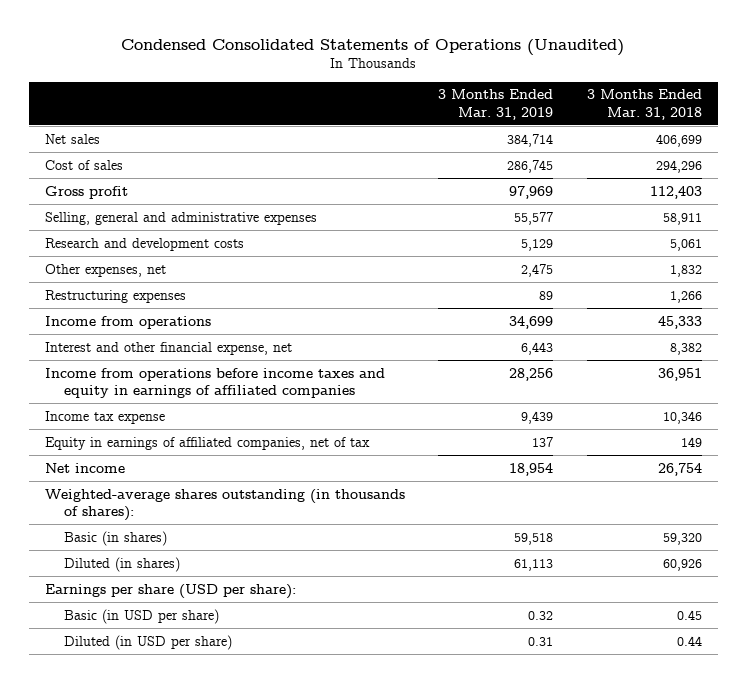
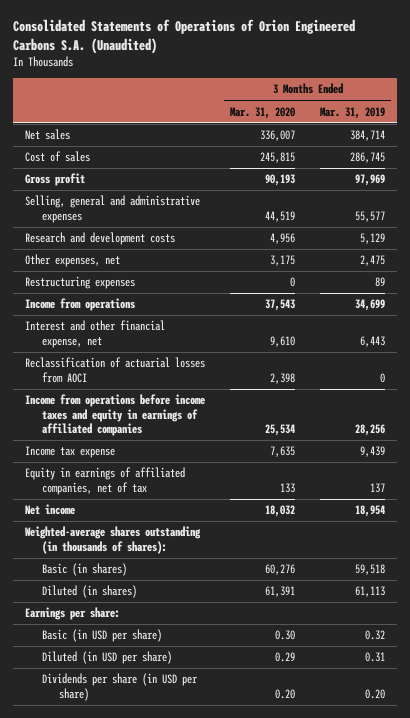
- Condensed Consolidated Statements of Operations (Unaudited)
+ Consolidated Statements of Operations of Orion Engineered Carbons S.A. (Unaudited)
- | 3 Months Ended Mar. 31, 2019 | 3 Months Ended Mar. 31, 2018
+ | 3 Months Ended Mar. 31, 2020 | 3 Months Ended Mar. 31, 2019
+ Reclassification of actuarial losses from AOCI | 2,398 | 0
- Earnings per share (USD per share):
+ Earnings per share:
+ Dividends per share (in USD per share) | 0.20 | 0.20

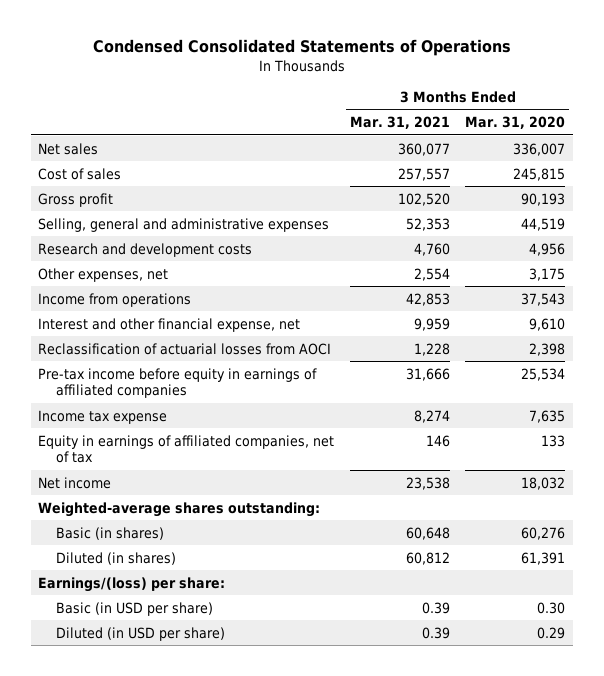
- Consolidated Statements of Operations of Orion Engineered Carbons S.A. (Unaudited)
+ Condensed Consolidated Statements of Operations
- | 3 Months Ended Mar. 31, 2020 | 3 Months Ended Mar. 31, 2019
+ | 3 Months Ended Mar. 31, 2021 | 3 Months Ended Mar. 31, 2020
- Restructuring expenses | 0 | 89
- Income from operations before income taxes and equity in earnings of affiliated companies | 25,534 | 28,256
+ Pre-tax income before equity in earnings of affiliated companies | 31,666 | 25,534
- Weighted-average shares outstanding (in thousands of shares):
+ Weighted-average shares outstanding:
- Earnings per share:
+ Earnings/(loss) per share:
- Dividends per share (in USD per share) | 0.20 | 0.20

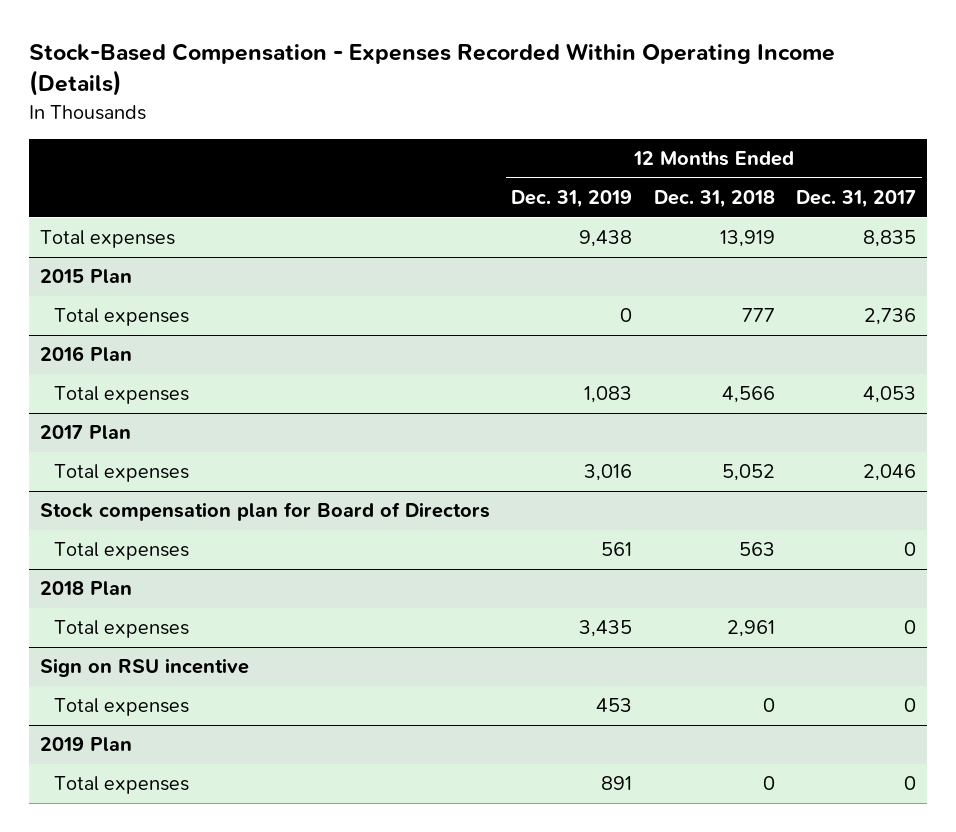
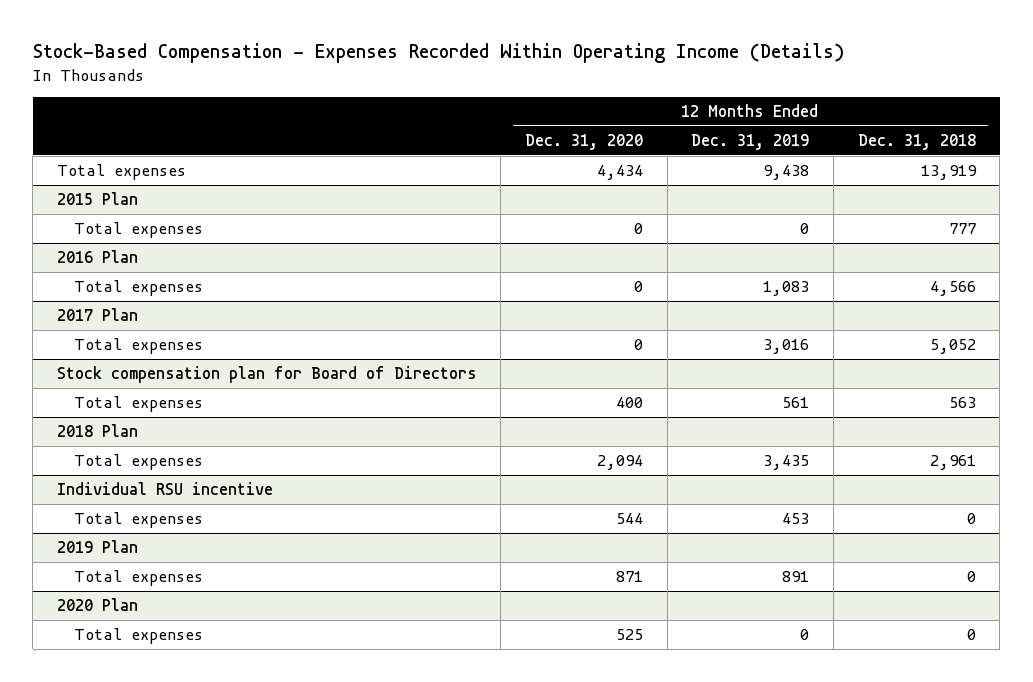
- | 12 Months Ended Dec. 31, 2019 | 12 Months Ended Dec. 31, 2018 | 12 Months Ended Dec. 31, 2017
+ | 12 Months Ended Dec. 31, 2020 | 12 Months Ended Dec. 31, 2019 | 12 Months Ended Dec. 31, 2018
- Sign on RSU incentive
+ Individual RSU incentive
+ 2020 Plan
+ Total expenses | 525 | 0 | 0

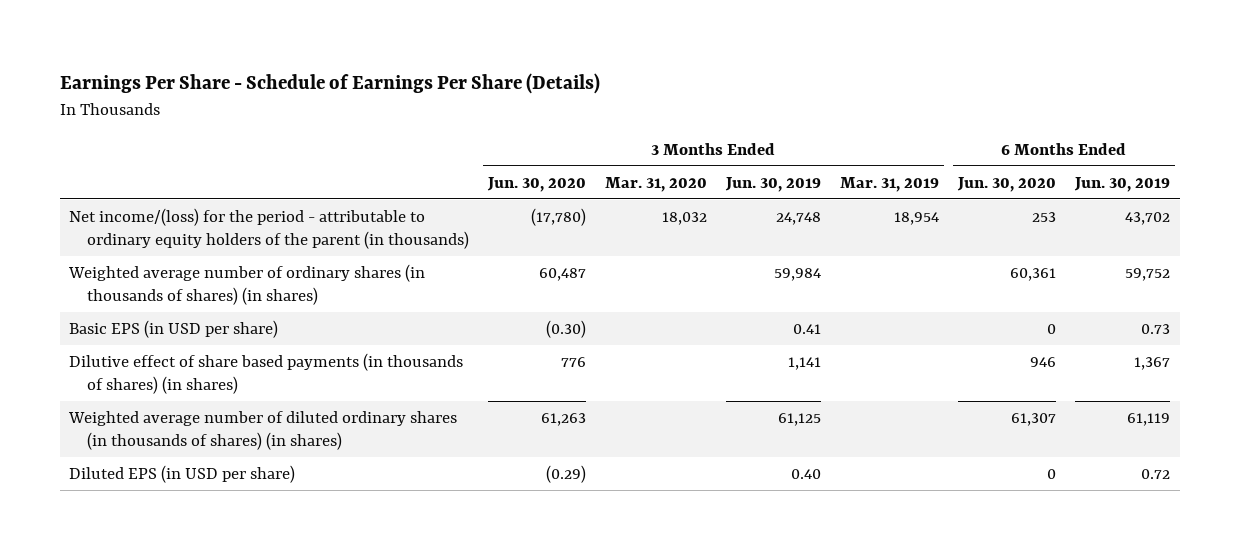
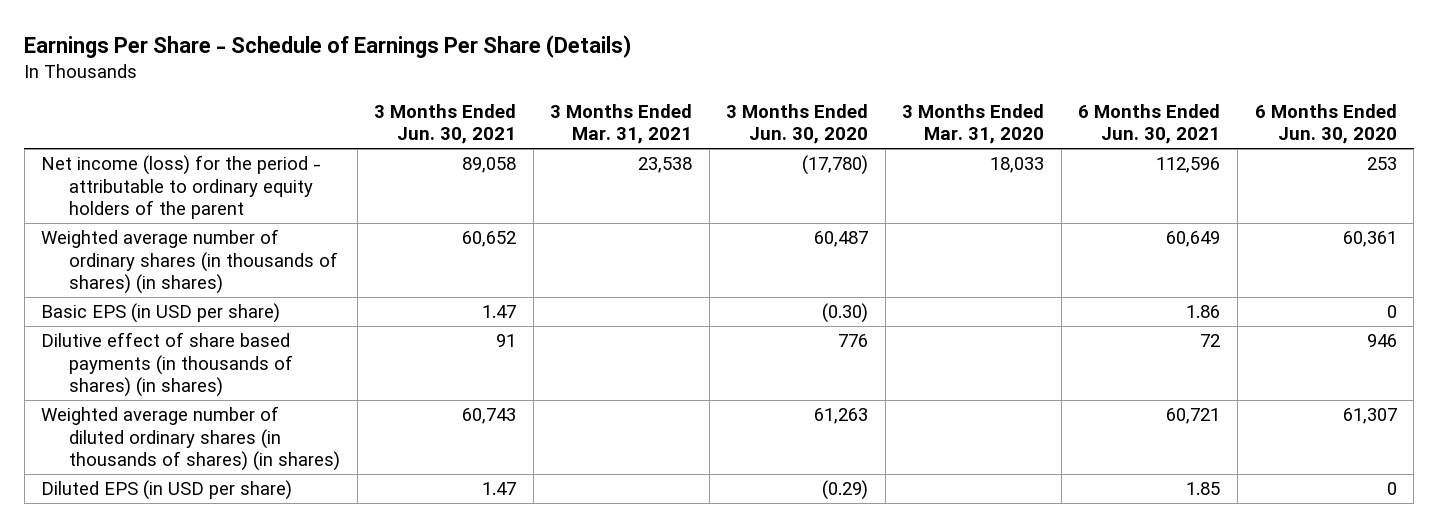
- | 3 Months Ended Jun. 30, 2020 | 3 Months Ended Mar. 31, 2020 | 3 Months Ended Jun. 30, 2019 | 3 Months Ended Mar. 31, 2019 | 6 Months Ended Jun. 30, 2020 | 6 Months Ended Jun. 30, 2019
+ | 3 Months Ended Jun. 30, 2021 | 3 Months Ended Mar. 31, 2021 | 3 Months Ended Jun. 30, 2020 | 3 Months Ended Mar. 31, 2020 | 6 Months Ended Jun. 30, 2021 | 6 Months Ended Jun. 30, 2020
- Net income/(loss) for the period - attributable to ordinary equity holders of the parent (in thousands) | (17,780) | 18,032 | 24,748 | 18,954 | 253 | 43,702
+ Net income (loss) for the period - attributable to ordinary equity holders of the parent | 89,058 | 23,538 | (17,780) | 18,033 | 112,596 | 253

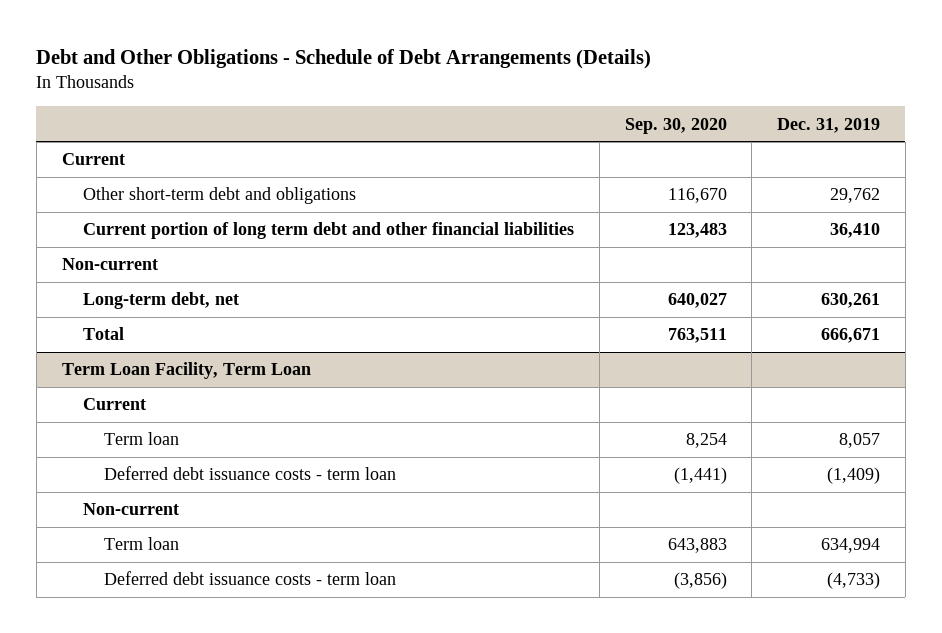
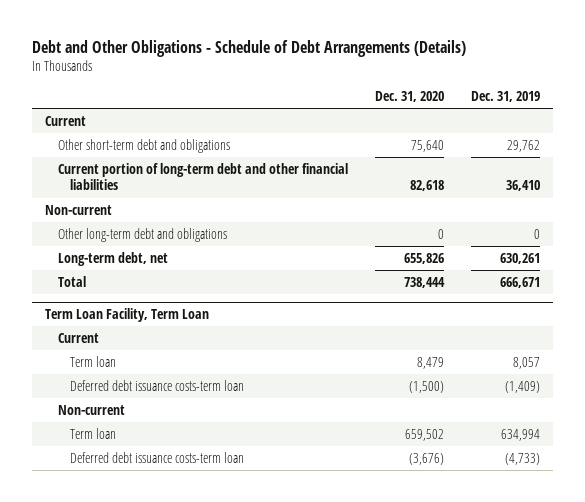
- | Sep. 30, 2020 | Dec. 31, 2019
+ | Dec. 31, 2020 | Dec. 31, 2019
- Current portion of long term debt and other financial liabilities | 123,483 | 36,410
+ Current portion of long-term debt and other financial liabilities | 82,618 | 36,410
+ Other long-term debt and obligations | 0 | 0
@ Term Loan Facility, Term Loan
- Deferred debt issuance costs - term loan | (1,441) | (1,409)
+ Deferred debt issuance costs-term loan | (1,500) | (1,409)
- Deferred debt issuance costs - term loan | (3,856) | (4,733)
+ Deferred debt issuance costs-term loan | (3,676) | (4,733)

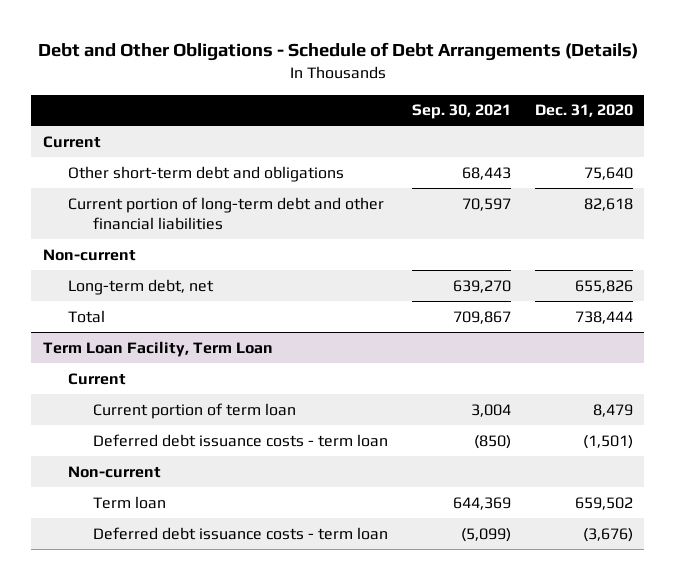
- | Dec. 31, 2020 | Dec. 31, 2019
+ | Sep. 30, 2021 | Dec. 31, 2020
- Other long-term debt and obligations | 0 | 0
@ Term Loan Facility, Term Loan
- Term loan | 8,479 | 8,057
- Deferred debt issuance costs-term loan | (1,500) | (1,409)
+ Current portion of term loan | 3,004 | 8,479
+ Deferred debt issuance costs - term loan | (850) | (1,501)
- Deferred debt issuance costs-term loan | (3,676) | (4,733)
+ Deferred debt issuance costs - term loan | (5,099) | (3,676)

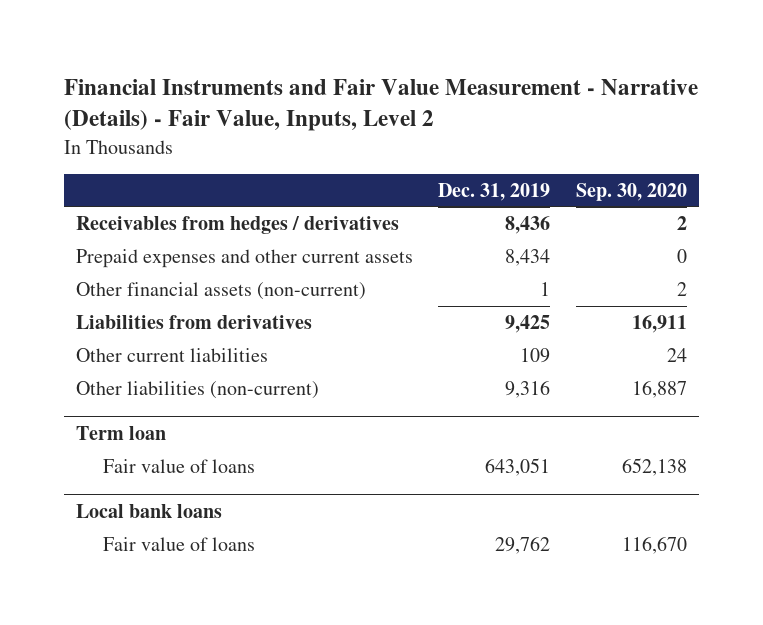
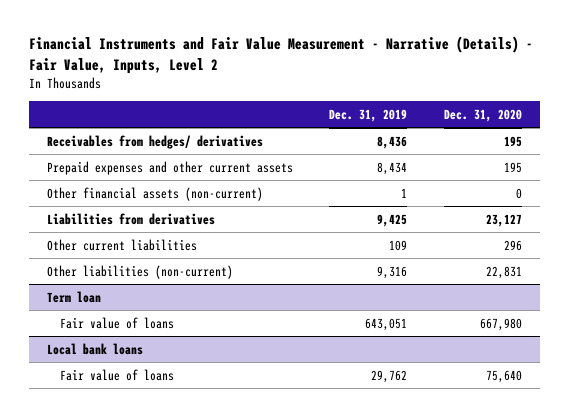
- | Dec. 31, 2019 | Sep. 30, 2020
+ | Dec. 31, 2019 | Dec. 31, 2020
- Receivables from hedges / derivatives | 8,436 | 2
+ Receivables from hedges/ derivatives | 8,436 | 195

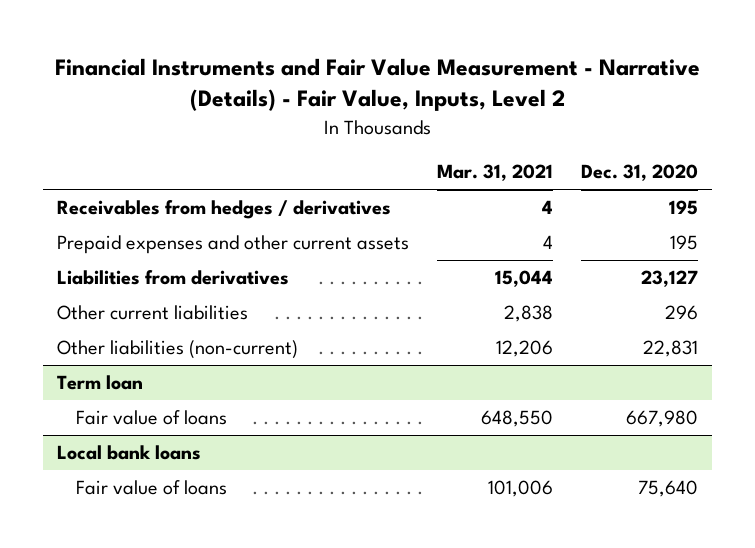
- | Dec. 31, 2019 | Dec. 31, 2020
+ | Mar. 31, 2021 | Dec. 31, 2020
- Receivables from hedges/ derivatives | 8,436 | 195
+ Receivables from hedges / derivatives | 4 | 195
- Other financial assets (non-current) | 1 | 0

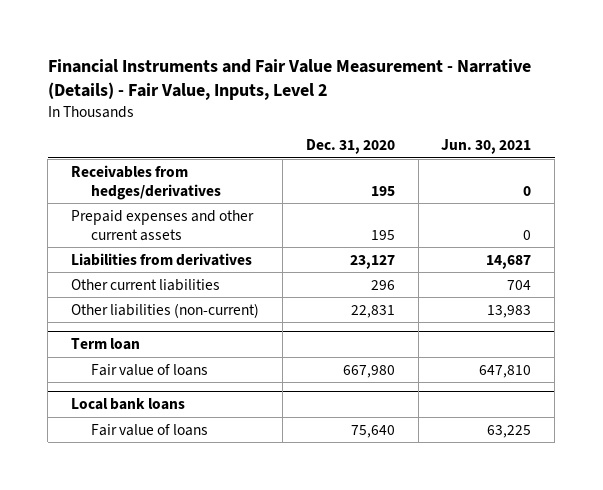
- | Mar. 31, 2021 | Dec. 31, 2020
+ | Dec. 31, 2020 | Jun. 30, 2021
- Receivables from hedges / derivatives | 4 | 195
+ Receivables from hedges/derivatives | 195 | 0

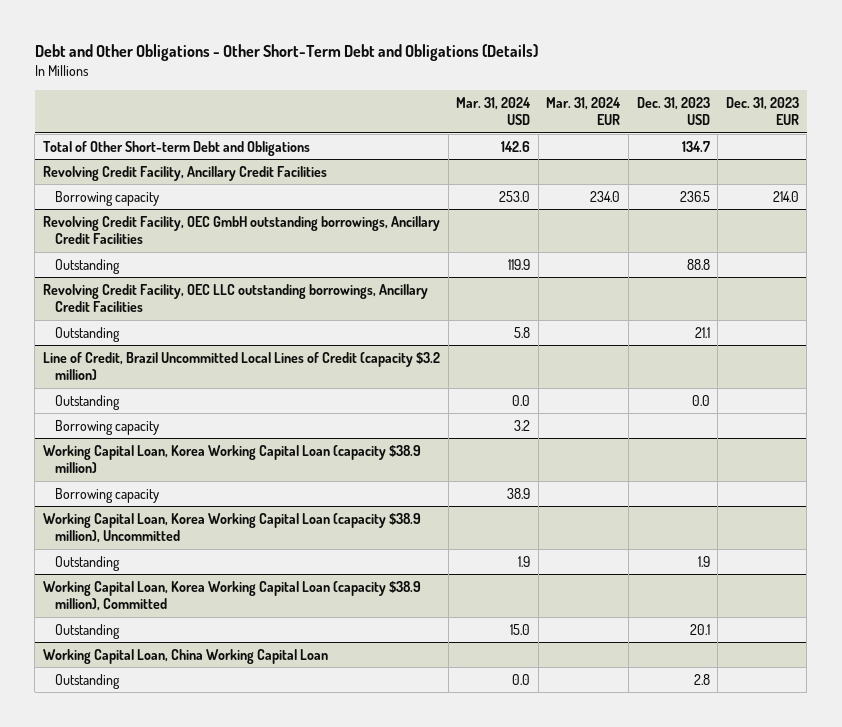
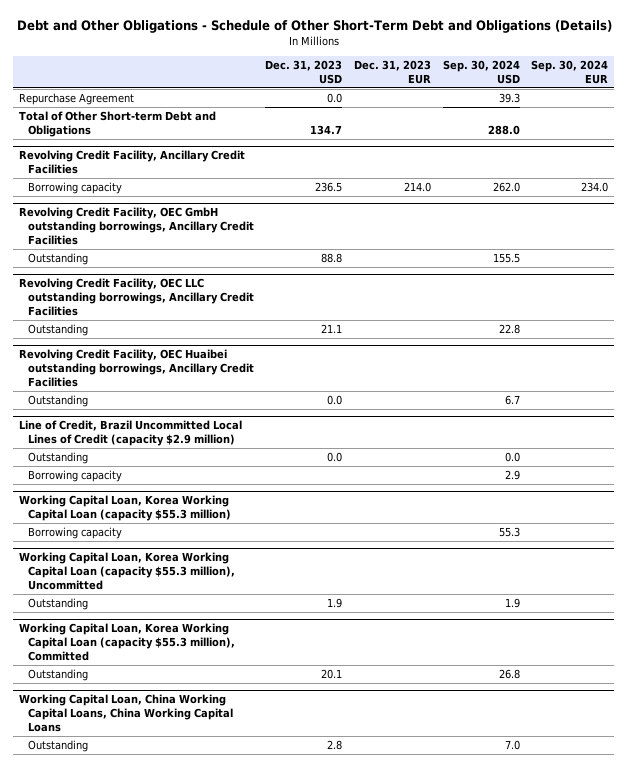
- Debt and Other Obligations - Other Short-Term Debt and Obligations (Details)
+ Debt and Other Obligations - Schedule of Other Short-Term Debt and Obligations (Details)
- | Mar. 31, 2024 USD | Mar. 31, 2024 EUR | Dec. 31, 2023 USD | Dec. 31, 2023 EUR
+ | Dec. 31, 2023 USD | Dec. 31, 2023 EUR | Sep. 30, 2024 USD | Sep. 30, 2024 EUR
+ Repurchase Agreement | 0.0 | | 39.3 |
- Line of Credit, Brazil Uncommitted Local Lines of Credit (capacity $3.2 million)
+ Revolving Credit Facility, OEC Huaibei outstanding borrowings, Ancillary Credit Facilities
+ Line of Credit, Brazil Uncommitted Local Lines of Credit (capacity $2.9 million)
+ Outstanding | 0.0 | | 0.0 |
- Working Capital Loan, Korea Working Capital Loan (capacity $38.9 million)
+ Working Capital Loan, Korea Working Capital Loan (capacity $55.3 million)
- Working Capital Loan, Korea Working Capital Loan (capacity $38.9 million), Uncommitted
+ Working Capital Loan, Korea Working Capital Loan (capacity $55.3 million), Uncommitted
- Working Capital Loan, Korea Working Capital Loan (capacity $38.9 million), Committed
+ Working Capital Loan, Korea Working Capital Loan (capacity $55.3 million), Committed
- Working Capital Loan, China Working Capital Loan
+ Working Capital Loan, China Working Capital Loans, China Working Capital Loans

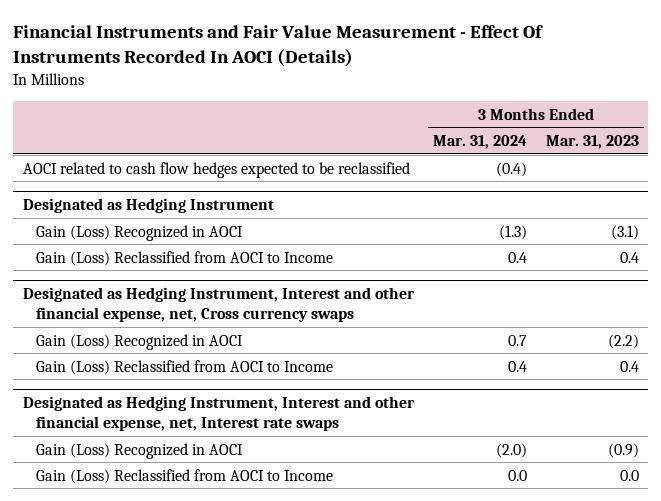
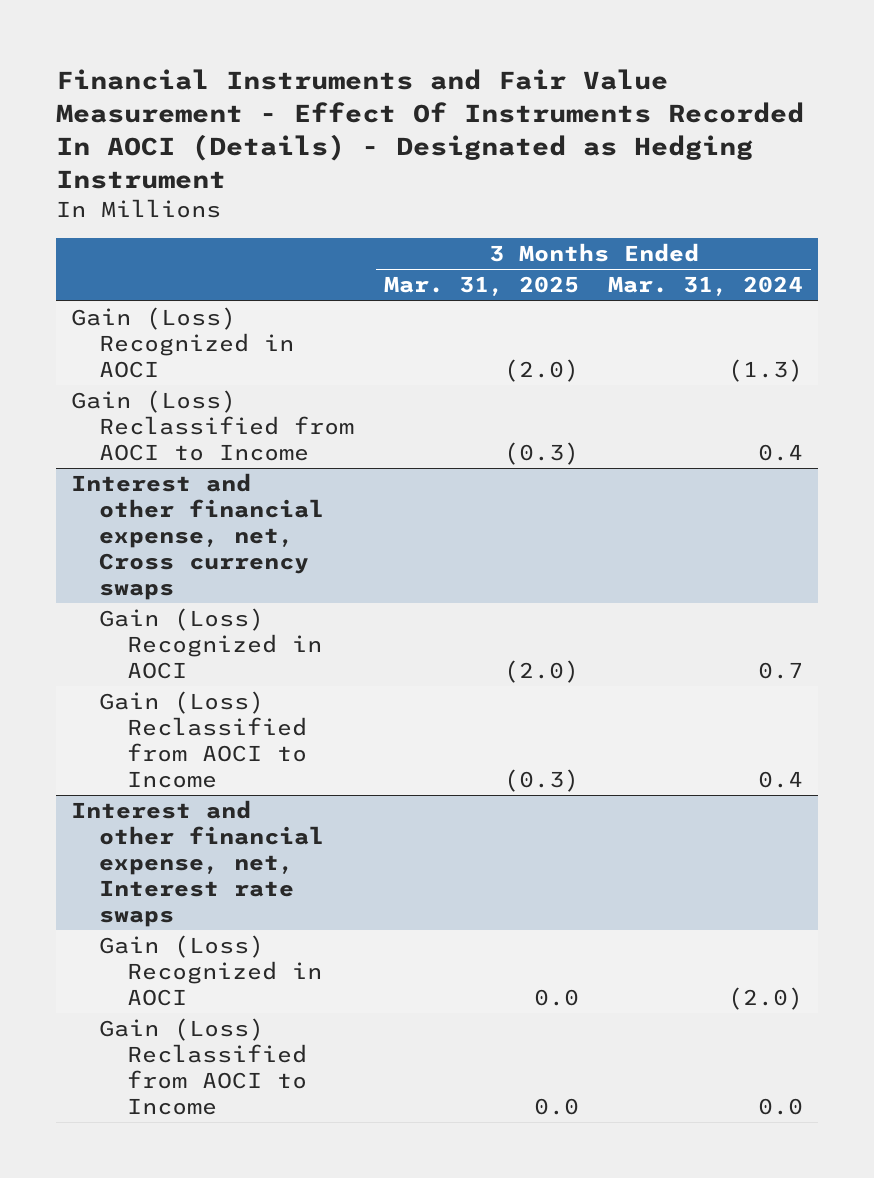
- Financial Instruments and Fair Value Measurement - Effect Of Instruments Recorded In AOCI (Details)
+ Financial Instruments and Fair Value Measurement - Effect Of Instruments Recorded In AOCI (Details) - Designated as Hedging Instrument
- | 3 Months Ended Mar. 31, 2024 | 3 Months Ended Mar. 31, 2023
+ | 3 Months Ended Mar. 31, 2025 | 3 Months Ended Mar. 31, 2024
- AOCI related to cash flow hedges expected to be reclassified | (0.4) |
- Designated as Hedging Instrument
- Designated as Hedging Instrument, Interest and other financial expense, net, Cross currency swaps
+ Interest and other financial expense, net, Cross currency swaps
- Designated as Hedging Instrument, Interest and other financial expense, net, Interest rate swaps
+ Interest and other financial expense, net, Interest rate swaps

